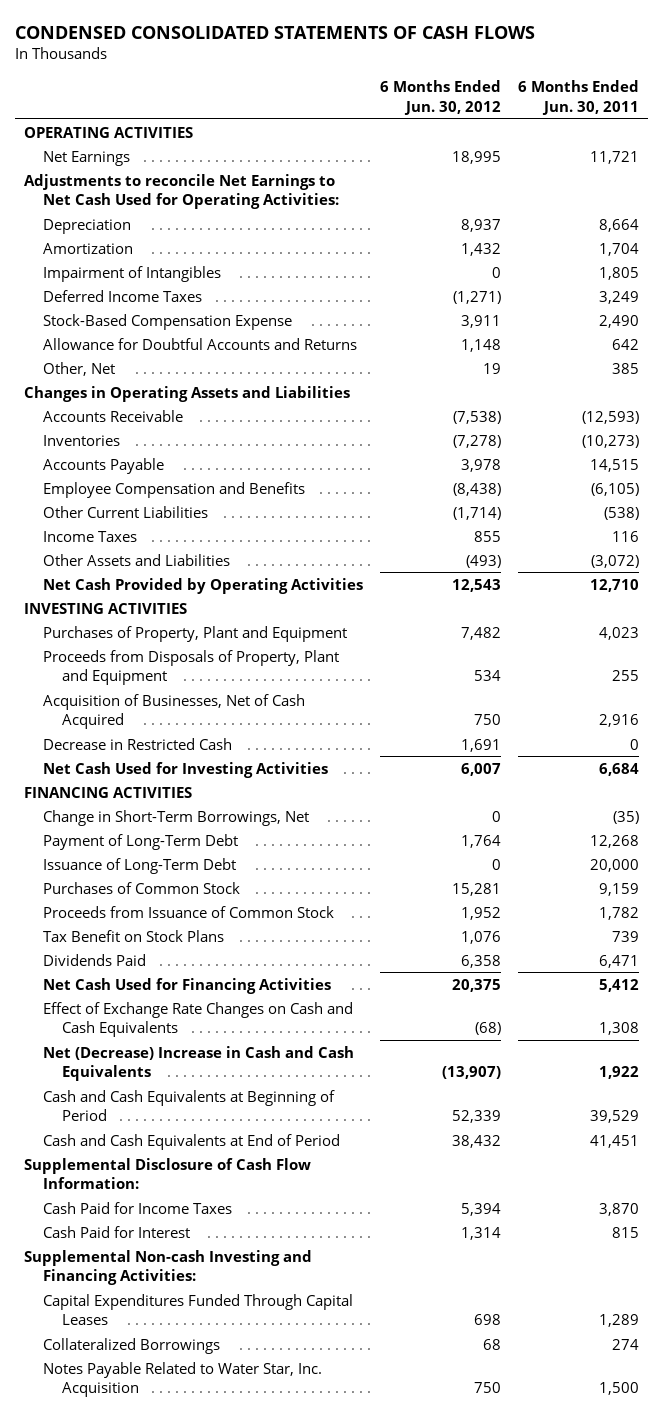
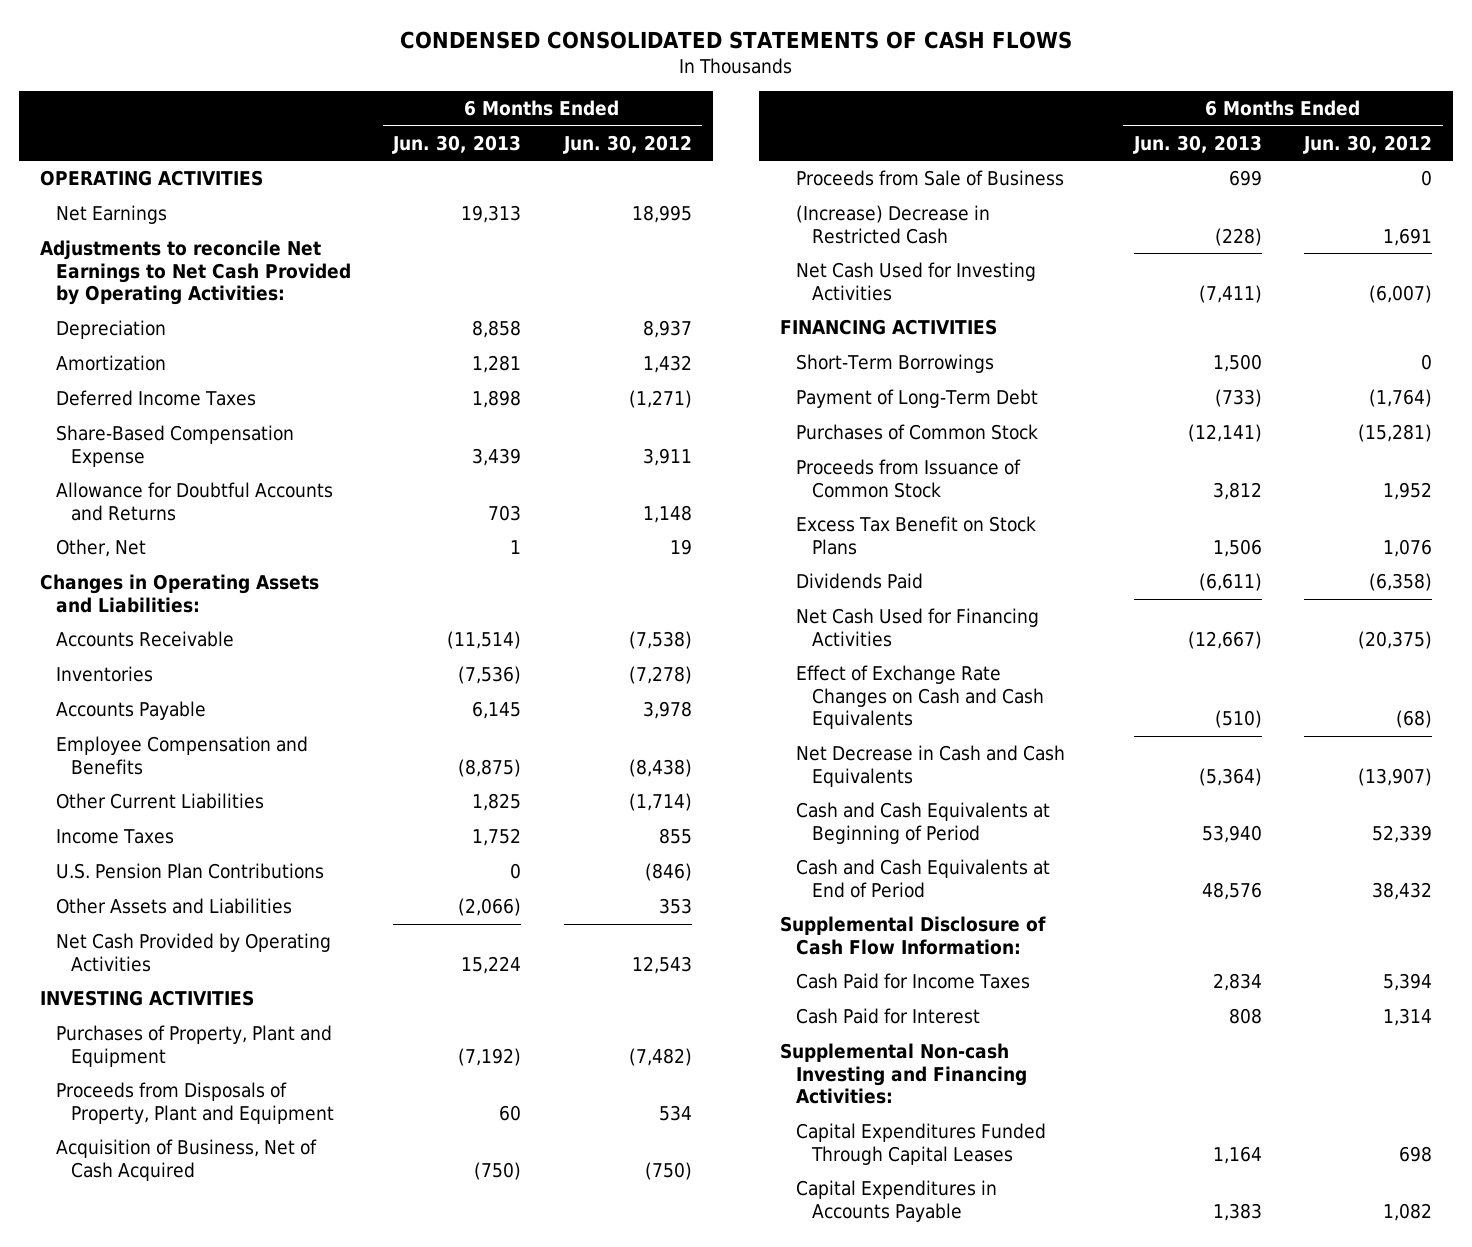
- | 6 Months Ended Jun. 30, 2012 | 6 Months Ended Jun. 30, 2011
+ | 6 Months Ended Jun. 30, 2013 | 6 Months Ended Jun. 30, 2012
- Adjustments to reconcile Net Earnings to Net Cash Used for Operating Activities:
+ Adjustments to reconcile Net Earnings to Net Cash Provided by Operating Activities:
- Impairment of Intangibles | 0 | 1,805
- Stock-Based Compensation Expense | 3,911 | 2,490
+ Share-Based Compensation Expense | 3,439 | 3,911
- Changes in Operating Assets and Liabilities
+ Changes in Operating Assets and Liabilities:
- Other Assets and Liabilities | (493) | (3,072)
+ U.S. Pension Plan Contributions | 0 | (846)
+ Other Assets and Liabilities | (2,066) | 353
- Purchases of Property, Plant and Equipment | 7,482 | 4,023
+ Purchases of Property, Plant and Equipment | (7,192) | (7,482)
- Acquisition of Businesses, Net of Cash Acquired | 750 | 2,916
- Decrease in Restricted Cash | 1,691 | 0
- Net Cash Used for Investing Activities | 6,007 | 6,684
+ Acquisition of Business, Net of Cash Acquired | (750) | (750)
+ Proceeds from Sale of Business | 699 | 0
+ (Increase) Decrease in Restricted Cash | (228) | 1,691
+ Net Cash Used for Investing Activities | (7,411) | (6,007)
- Change in Short-Term Borrowings, Net | 0 | (35)
- Payment of Long-Term Debt | 1,764 | 12,268
- Issuance of Long-Term Debt | 0 | 20,000
- Purchases of Common Stock | 15,281 | 9,159
+ Short-Term Borrowings | 1,500 | 0
+ Payment of Long-Term Debt | (733) | (1,764)
+ Purchases of Common Stock | (12,141) | (15,281)
- Tax Benefit on Stock Plans | 1,076 | 739
- Dividends Paid | 6,358 | 6,471
- Net Cash Used for Financing Activities | 20,375 | 5,412
+ Excess Tax Benefit on Stock Plans | 1,506 | 1,076
+ Dividends Paid | (6,611) | (6,358)
+ Net Cash Used for Financing Activities | (12,667) | (20,375)
- Net (Decrease) Increase in Cash and Cash Equivalents | (13,907) | 1,922
+ Net Decrease in Cash and Cash Equivalents | (5,364) | (13,907)
- Collateralized Borrowings | 68 | 274
- Notes Payable Related to Water Star, Inc. Acquisition | 750 | 1,500
+ Capital Expenditures in Accounts Payable | 1,383 | 1,082

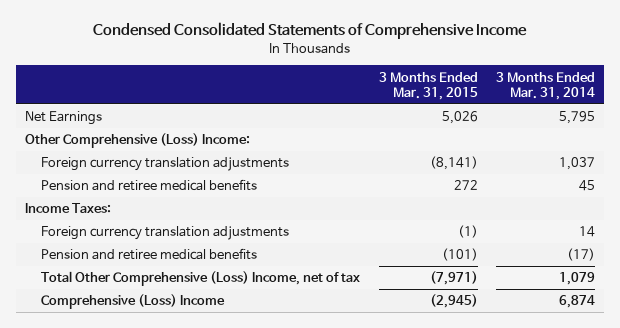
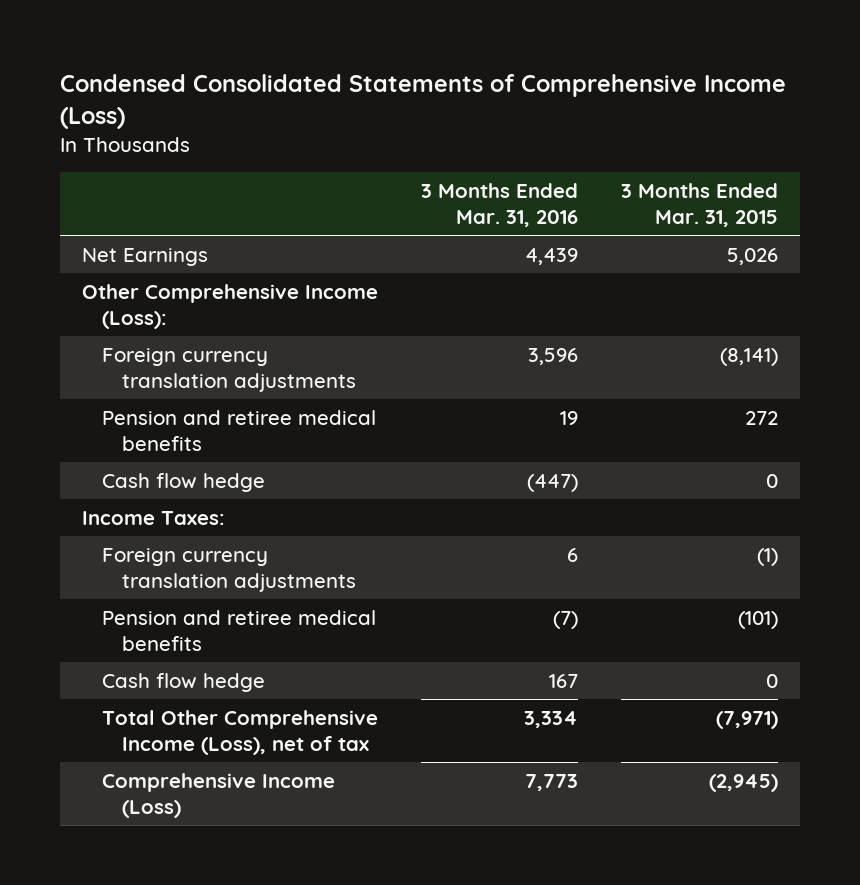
- Condensed Consolidated Statements of Comprehensive Income
+ Condensed Consolidated Statements of Comprehensive Income (Loss)
- | 3 Months Ended Mar. 31, 2015 | 3 Months Ended Mar. 31, 2014
+ | 3 Months Ended Mar. 31, 2016 | 3 Months Ended Mar. 31, 2015
- Other Comprehensive (Loss) Income:
+ Other Comprehensive Income (Loss):
+ Cash flow hedge | (447) | 0
- Total Other Comprehensive (Loss) Income, net of tax | (7,971) | 1,079
- Comprehensive (Loss) Income | (2,945) | 6,874
+ Cash flow hedge | 167 | 0
+ Total Other Comprehensive Income (Loss), net of tax | 3,334 | (7,971)
+ Comprehensive Income (Loss) | 7,773 | (2,945)

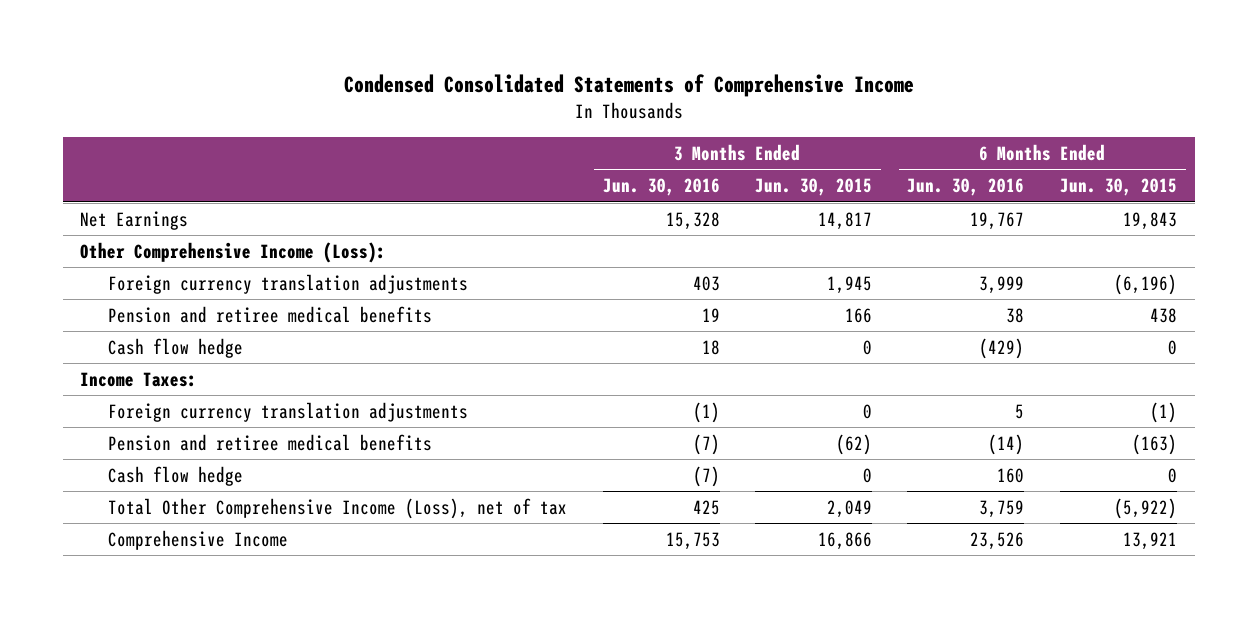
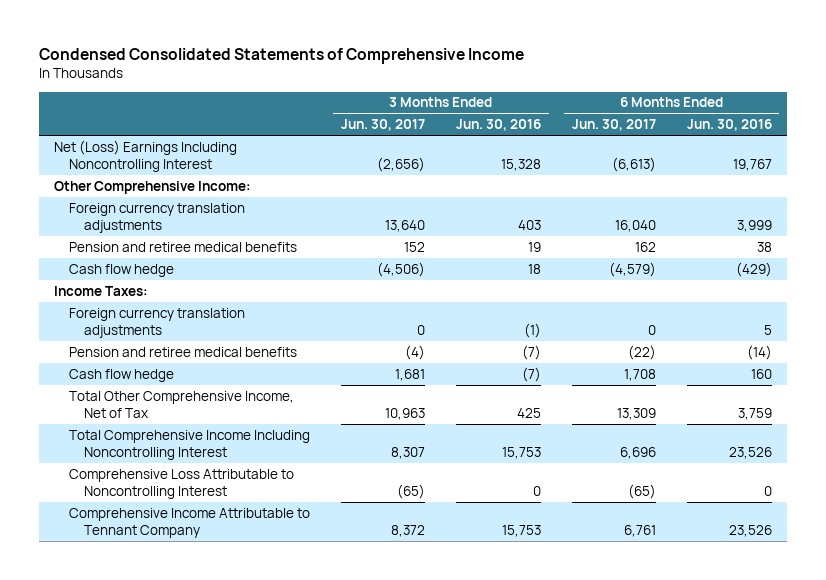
- | 3 Months Ended Jun. 30, 2016 | 3 Months Ended Jun. 30, 2015 | 6 Months Ended Jun. 30, 2016 | 6 Months Ended Jun. 30, 2015
+ | 3 Months Ended Jun. 30, 2017 | 3 Months Ended Jun. 30, 2016 | 6 Months Ended Jun. 30, 2017 | 6 Months Ended Jun. 30, 2016
- Net Earnings | 15,328 | 14,817 | 19,767 | 19,843
- Other Comprehensive Income (Loss):
+ Net (Loss) Earnings Including Noncontrolling Interest | (2,656) | 15,328 | (6,613) | 19,767
+ Other Comprehensive Income:
- Total Other Comprehensive Income (Loss), net of tax | 425 | 2,049 | 3,759 | (5,922)
- Comprehensive Income | 15,753 | 16,866 | 23,526 | 13,921
+ Total Other Comprehensive Income, Net of Tax | 10,963 | 425 | 13,309 | 3,759
+ Total Comprehensive Income Including Noncontrolling Interest | 8,307 | 15,753 | 6,696 | 23,526
+ Comprehensive Loss Attributable to Noncontrolling Interest | (65) | 0 | (65) | 0
+ Comprehensive Income Attributable to Tennant Company | 8,372 | 15,753 | 6,761 | 23,526

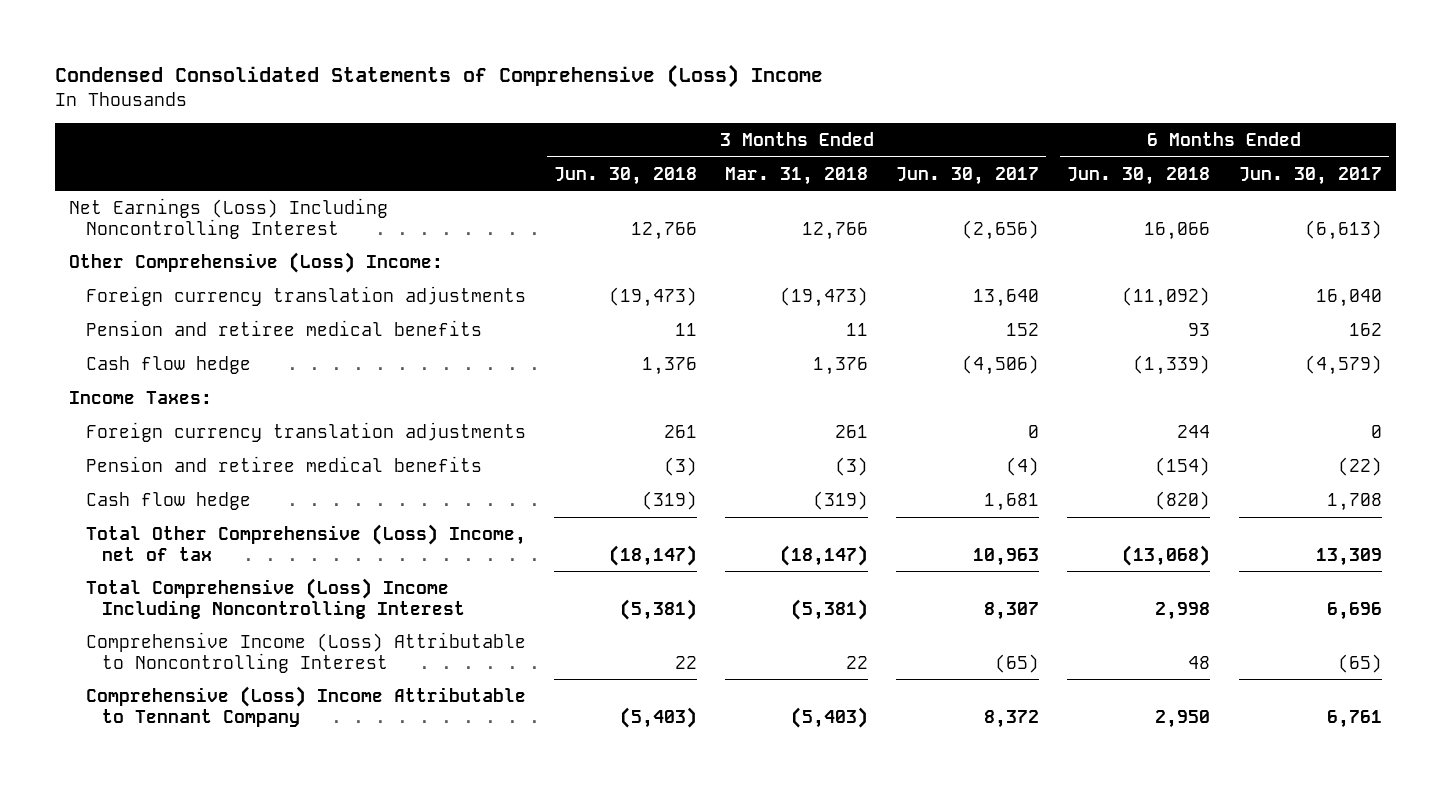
- Condensed Consolidated Statements of Comprehensive Income
+ Condensed Consolidated Statements of Comprehensive (Loss) Income
- | 3 Months Ended Jun. 30, 2017 | 3 Months Ended Jun. 30, 2016 | 6 Months Ended Jun. 30, 2017 | 6 Months Ended Jun. 30, 2016
+ | 3 Months Ended Jun. 30, 2018 | 3 Months Ended Mar. 31, 2018 | 3 Months Ended Jun. 30, 2017 | 6 Months Ended Jun. 30, 2018 | 6 Months Ended Jun. 30, 2017
- Net (Loss) Earnings Including Noncontrolling Interest | (2,656) | 15,328 | (6,613) | 19,767
- Other Comprehensive Income:
+ Net Earnings (Loss) Including Noncontrolling Interest | 12,766 | 12,766 | (2,656) | 16,066 | (6,613)
+ Other Comprehensive (Loss) Income:
- Total Other Comprehensive Income, Net of Tax | 10,963 | 425 | 13,309 | 3,759
- Total Comprehensive Income Including Noncontrolling Interest | 8,307 | 15,753 | 6,696 | 23,526
- Comprehensive Loss Attributable to Noncontrolling Interest | (65) | 0 | (65) | 0
- Comprehensive Income Attributable to Tennant Company | 8,372 | 15,753 | 6,761 | 23,526
+ Total Other Comprehensive (Loss) Income, net of tax | (18,147) | (18,147) | 10,963 | (13,068) | 13,309
+ Total Comprehensive (Loss) Income Including Noncontrolling Interest | (5,381) | (5,381) | 8,307 | 2,998 | 6,696
+ Comprehensive Income (Loss) Attributable to Noncontrolling Interest | 22 | 22 | (65) | 48 | (65)
+ Comprehensive (Loss) Income Attributable to Tennant Company | (5,403) | (5,403) | 8,372 | 2,950 | 6,761

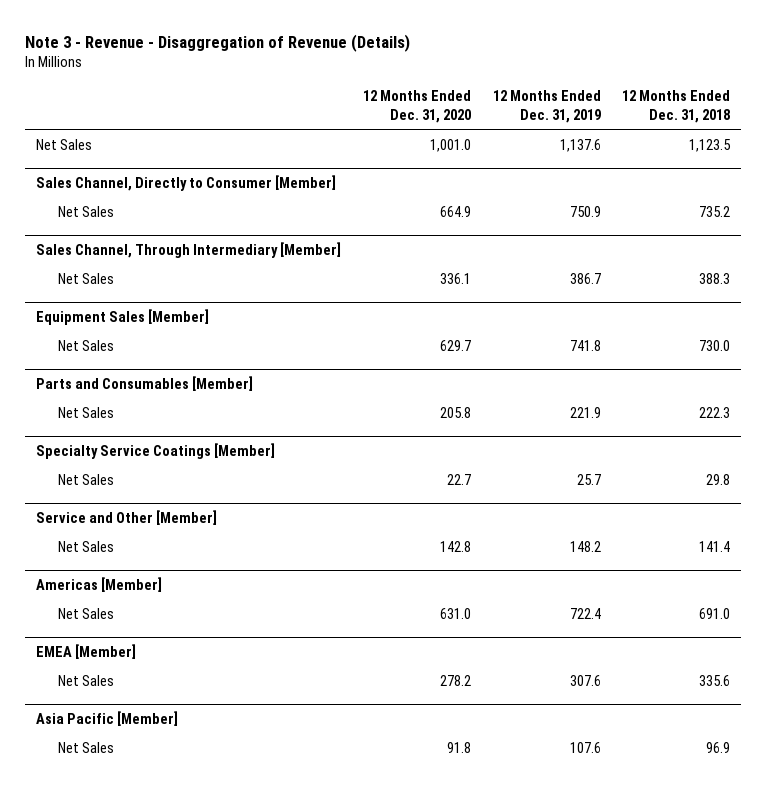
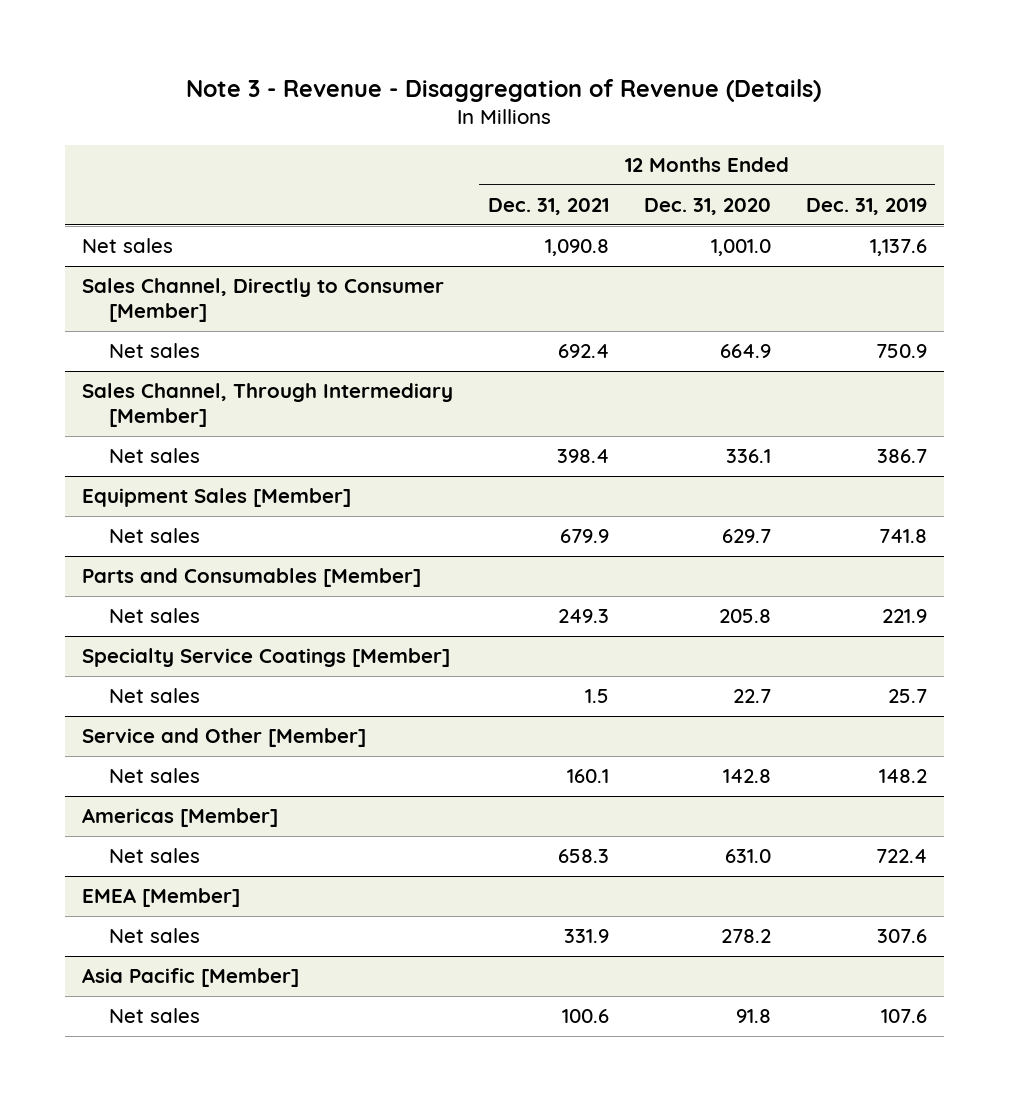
- | 12 Months Ended Dec. 31, 2020 | 12 Months Ended Dec. 31, 2019 | 12 Months Ended Dec. 31, 2018
+ | 12 Months Ended Dec. 31, 2021 | 12 Months Ended Dec. 31, 2020 | 12 Months Ended Dec. 31, 2019
- Net Sales | 1,001.0 | 1,137.6 | 1,123.5
+ Net sales | 1,090.8 | 1,001.0 | 1,137.6
@ Sales Channel, Directly to Consumer [Member]
- Net Sales | 664.9 | 750.9 | 735.2
+ Net sales | 692.4 | 664.9 | 750.9
@ Sales Channel, Through Intermediary [Member]
- Net Sales | 336.1 | 386.7 | 388.3
+ Net sales | 398.4 | 336.1 | 386.7
@ Equipment Sales [Member]
- Net Sales | 629.7 | 741.8 | 730.0
+ Net sales | 679.9 | 629.7 | 741.8
@ Parts and Consumables [Member]
- Net Sales | 205.8 | 221.9 | 222.3
+ Net sales | 249.3 | 205.8 | 221.9
@ Specialty Service Coatings [Member]
- Net Sales | 22.7 | 25.7 | 29.8
+ Net sales | 1.5 | 22.7 | 25.7
@ Service and Other [Member]
- Net Sales | 142.8 | 148.2 | 141.4
+ Net sales | 160.1 | 142.8 | 148.2
@ Americas [Member]
- Net Sales | 631.0 | 722.4 | 691.0
+ Net sales | 658.3 | 631.0 | 722.4
@ EMEA [Member]
- Net Sales | 278.2 | 307.6 | 335.6
+ Net sales | 331.9 | 278.2 | 307.6
@ Asia Pacific [Member]
- Net Sales | 91.8 | 107.6 | 96.9
+ Net sales | 100.6 | 91.8 | 107.6

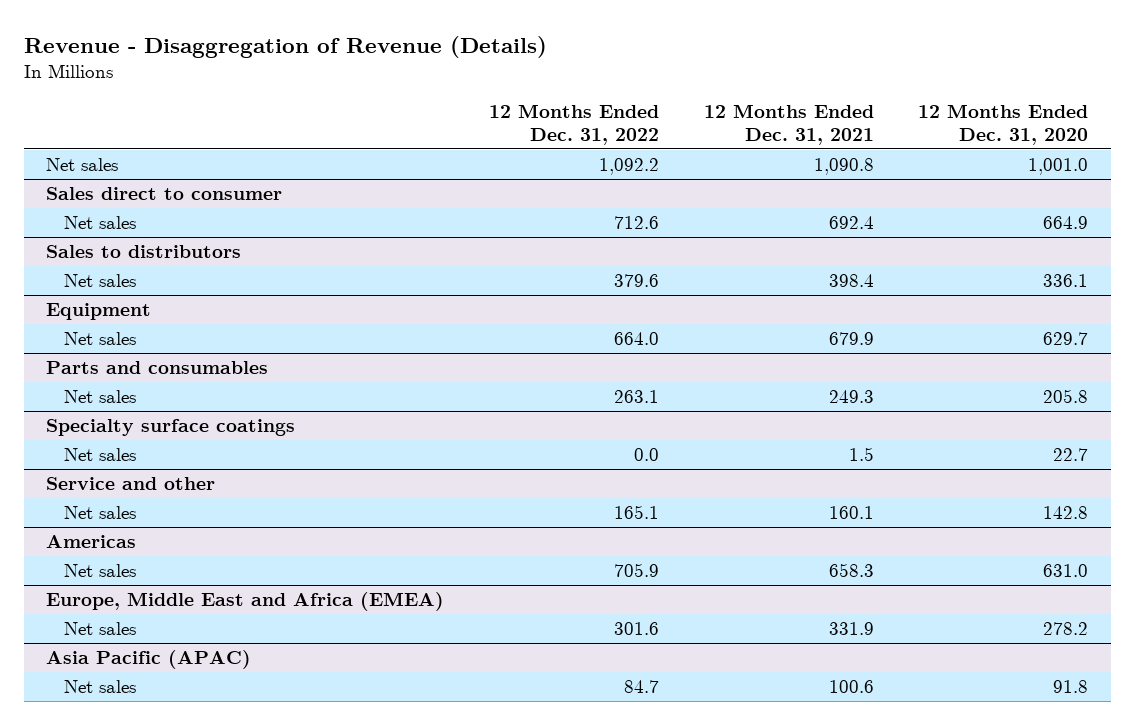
- Note 3 - Revenue - Disaggregation of Revenue (Details)
+ Revenue - Disaggregation of Revenue (Details)
- | 12 Months Ended Dec. 31, 2021 | 12 Months Ended Dec. 31, 2020 | 12 Months Ended Dec. 31, 2019
+ | 12 Months Ended Dec. 31, 2022 | 12 Months Ended Dec. 31, 2021 | 12 Months Ended Dec. 31, 2020
- Sales Channel, Directly to Consumer [Member]
+ Sales direct to consumer
- Sales Channel, Through Intermediary [Member]
+ Sales to distributors
- Equipment Sales [Member]
+ Equipment
- Parts and Consumables [Member]
+ Parts and consumables
- Specialty Service Coatings [Member]
+ Specialty surface coatings
- Service and Other [Member]
+ Service and other
- Americas [Member]
+ Americas
- EMEA [Member]
+ Europe, Middle East and Africa (EMEA)
- Asia Pacific [Member]
+ Asia Pacific (APAC)

